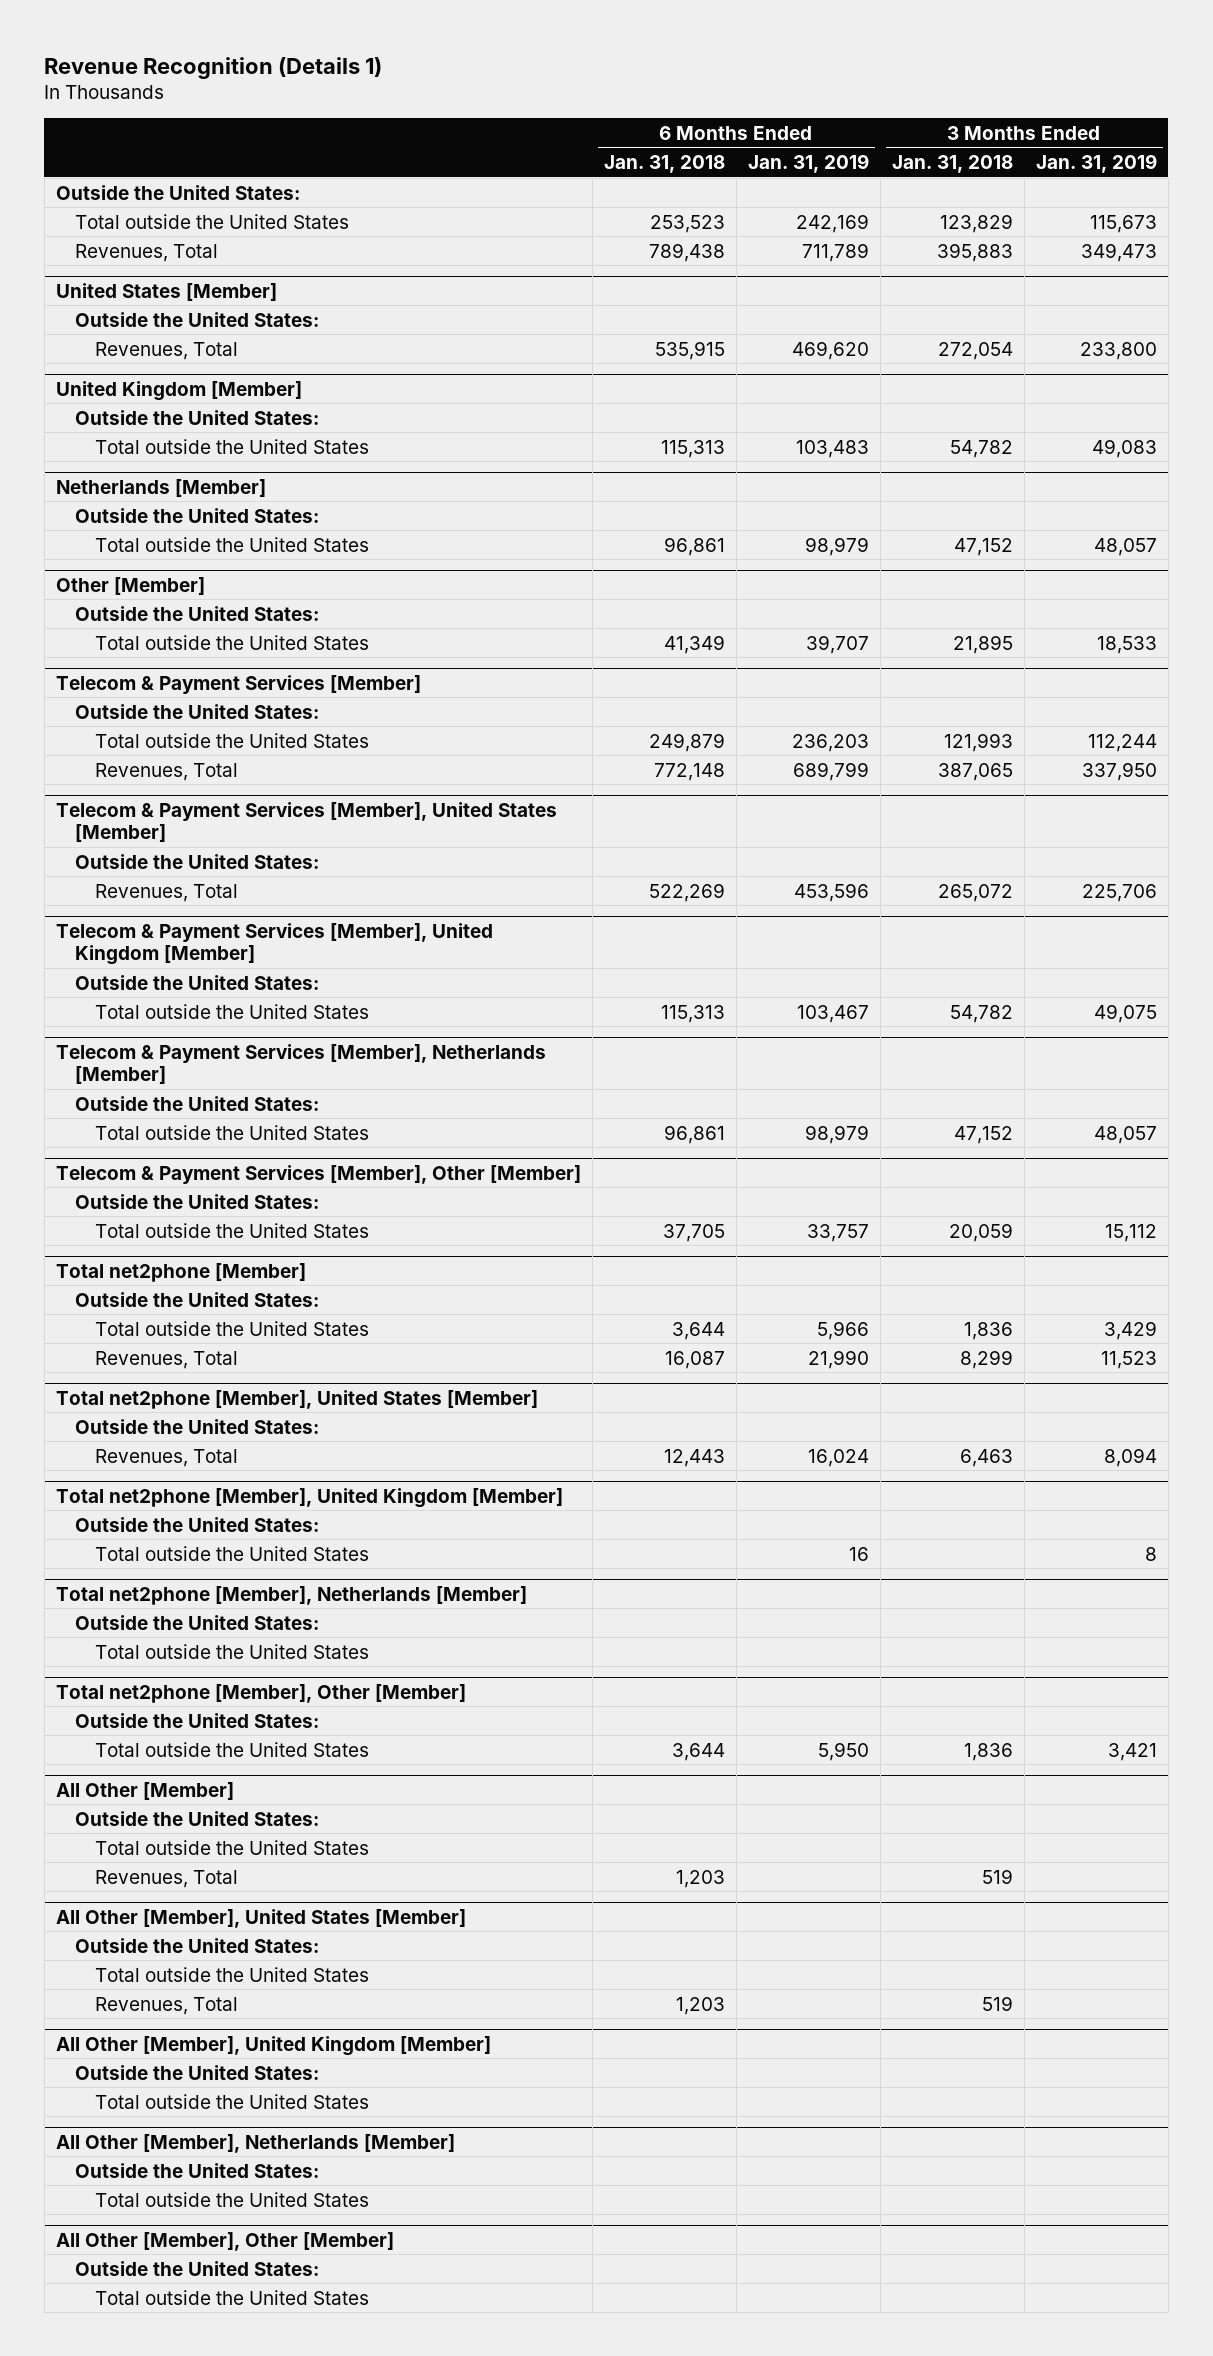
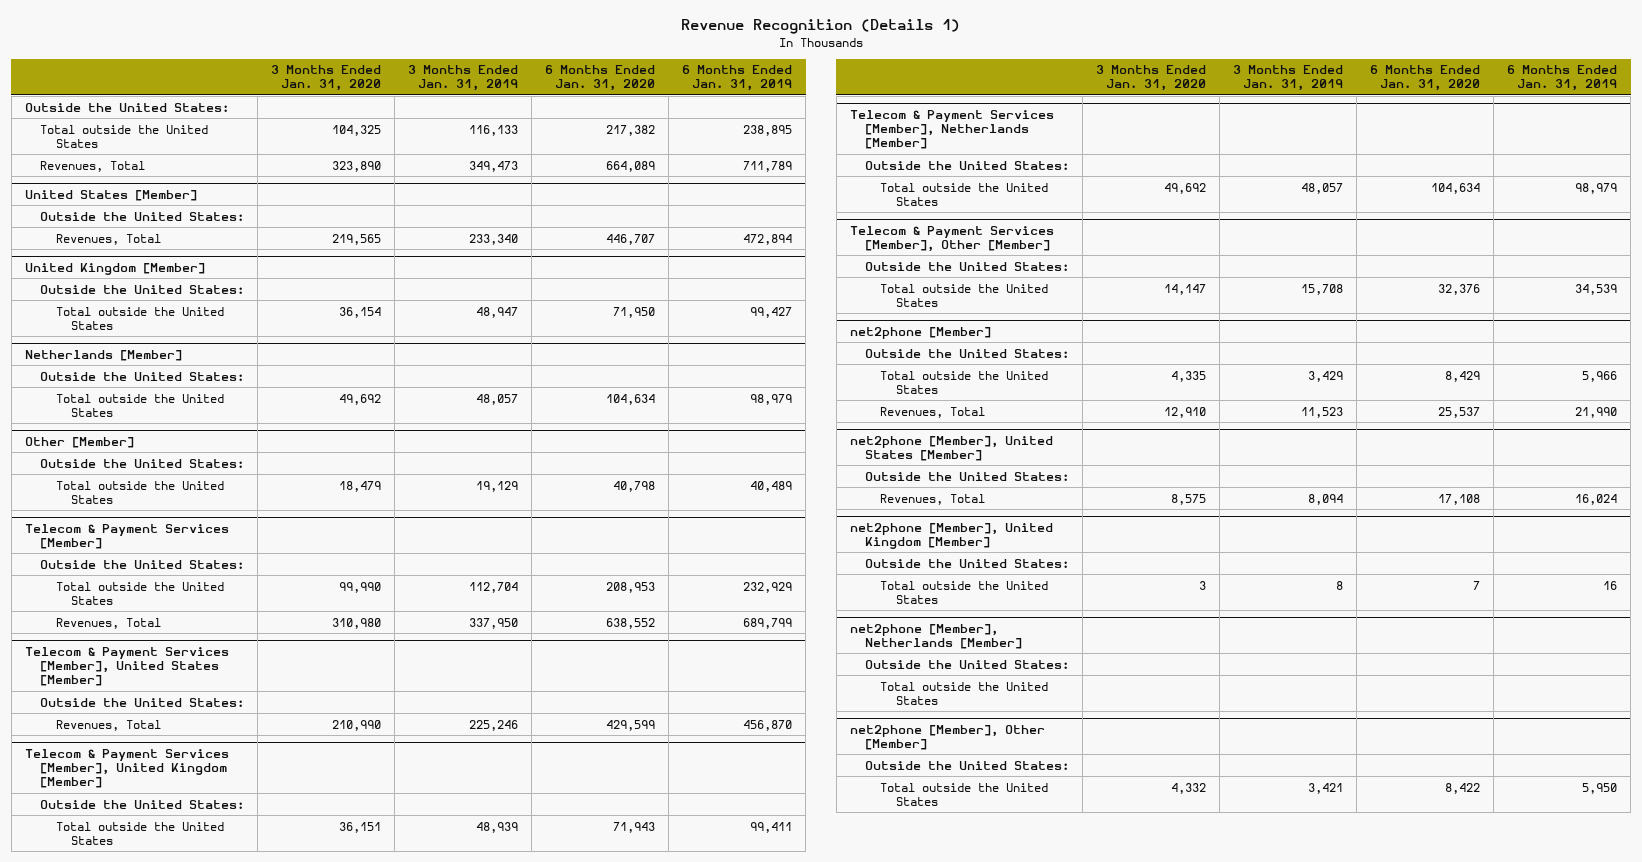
- | 6 Months Ended Jan. 31, 2018 | 6 Months Ended Jan. 31, 2019 | 3 Months Ended Jan. 31, 2018 | 3 Months Ended Jan. 31, 2019
+ | 3 Months Ended Jan. 31, 2020 | 3 Months Ended Jan. 31, 2019 | 6 Months Ended Jan. 31, 2020 | 6 Months Ended Jan. 31, 2019
- Total outside the United States | 253,523 | 242,169 | 123,829 | 115,673
+ Total outside the United States | 104,325 | 116,133 | 217,382 | 238,895
@ United States [Member]
- Revenues, Total | 535,915 | 469,620 | 272,054 | 233,800
+ Revenues, Total | 219,565 | 233,340 | 446,707 | 472,894
@ United Kingdom [Member]
- Total outside the United States | 115,313 | 103,483 | 54,782 | 49,083
+ Total outside the United States | 36,154 | 48,947 | 71,950 | 99,427
@ Other [Member]
- Total outside the United States | 41,349 | 39,707 | 21,895 | 18,533
+ Total outside the United States | 18,479 | 19,129 | 40,798 | 40,489
@ Telecom & Payment Services [Member]
- Total outside the United States | 249,879 | 236,203 | 121,993 | 112,244
+ Total outside the United States | 99,990 | 112,704 | 208,953 | 232,929
@ Telecom & Payment Services [Member], United States [Member]
- Revenues, Total | 522,269 | 453,596 | 265,072 | 225,706
+ Revenues, Total | 210,990 | 225,246 | 429,599 | 456,870
@ Telecom & Payment Services [Member], United Kingdom [Member]
- Total outside the United States | 115,313 | 103,467 | 54,782 | 49,075
+ Total outside the United States | 36,151 | 48,939 | 71,943 | 99,411
@ Telecom & Payment Services [Member], Other [Member]
- Total outside the United States | 37,705 | 33,757 | 20,059 | 15,112
- Total net2phone [Member]
@ Telecom & Payment Services [Member], Other [Member]
+ Total outside the United States | 14,147 | 15,708 | 32,376 | 34,539
+ net2phone [Member]
- Total net2phone [Member], United States [Member]
+ net2phone [Member], United States [Member]
- Total net2phone [Member], United Kingdom [Member]
+ net2phone [Member], United Kingdom [Member]
- Total net2phone [Member], Netherlands [Member]
+ net2phone [Member], Netherlands [Member]
- Total net2phone [Member], Other [Member]
+ net2phone [Member], Other [Member]
- All Other [Member]
- Outside the United States:
- Total outside the United States
- Revenues, Total | 1,203 | | 519 |
- All Other [Member], United States [Member]
- Outside the United States:
- Total outside the United States
- Revenues, Total | 1,203 | | 519 |
- All Other [Member], United Kingdom [Member]
- Outside the United States:
- Total outside the United States
- All Other [Member], Netherlands [Member]
- Outside the United States:
- Total outside the United States
- All Other [Member], Other [Member]
- Outside the United States:
- Total outside the United States

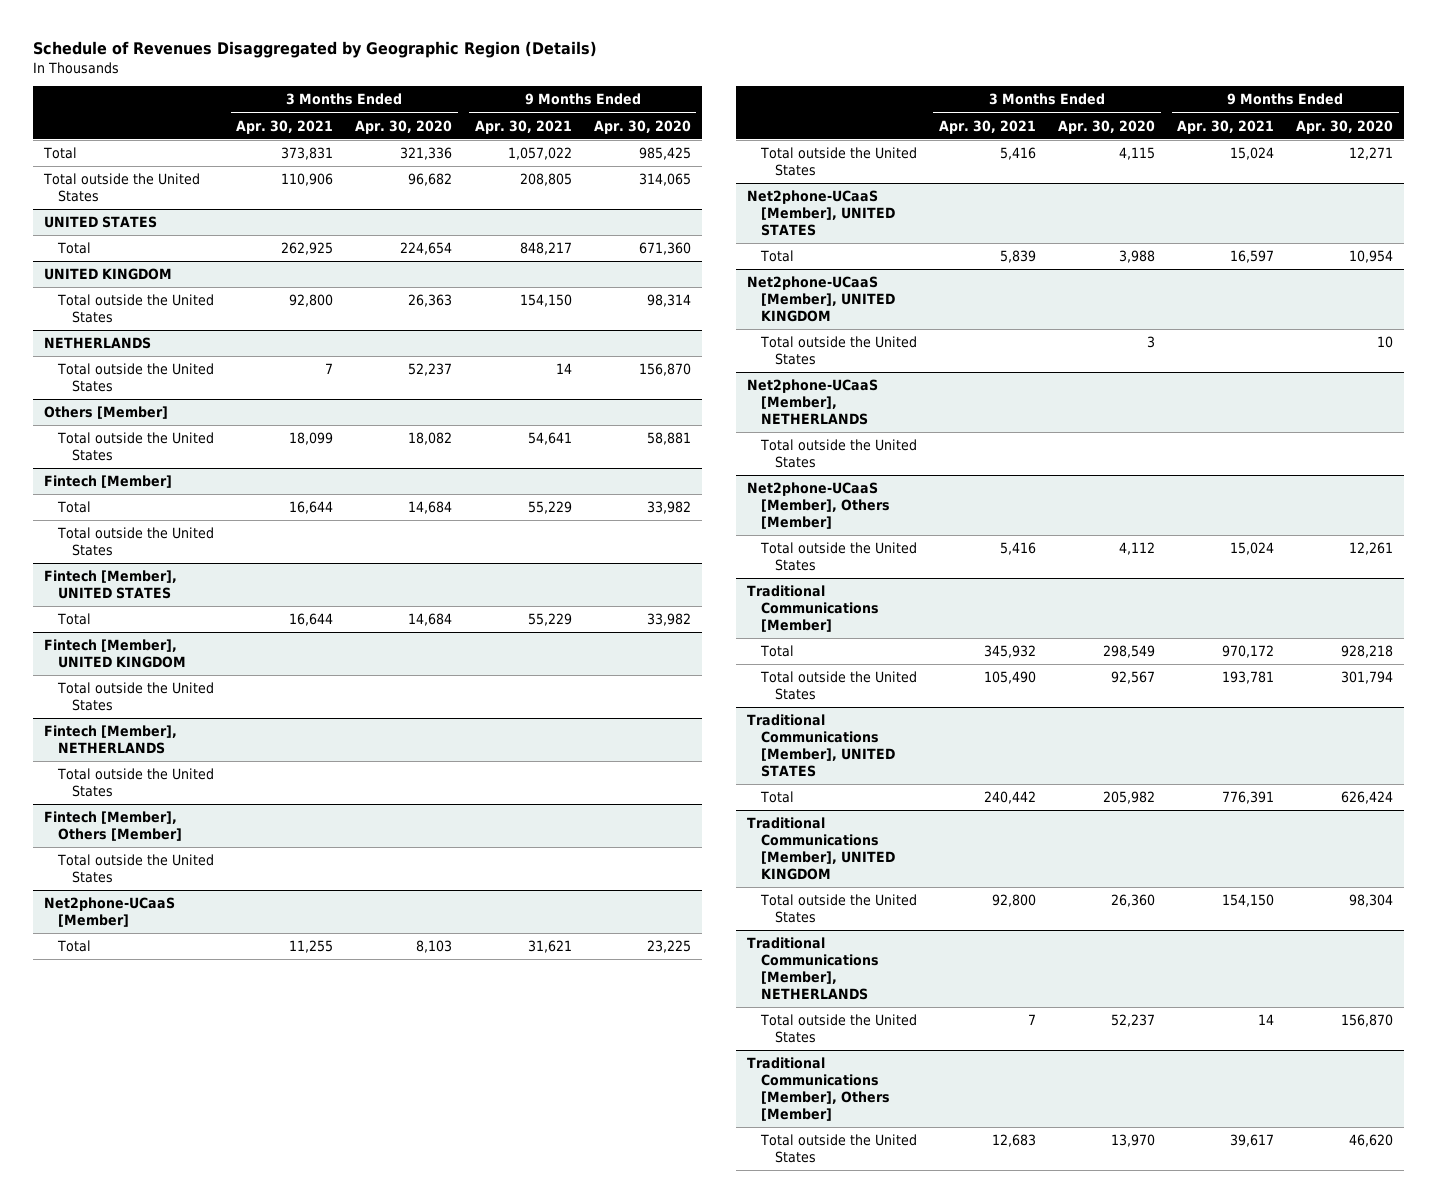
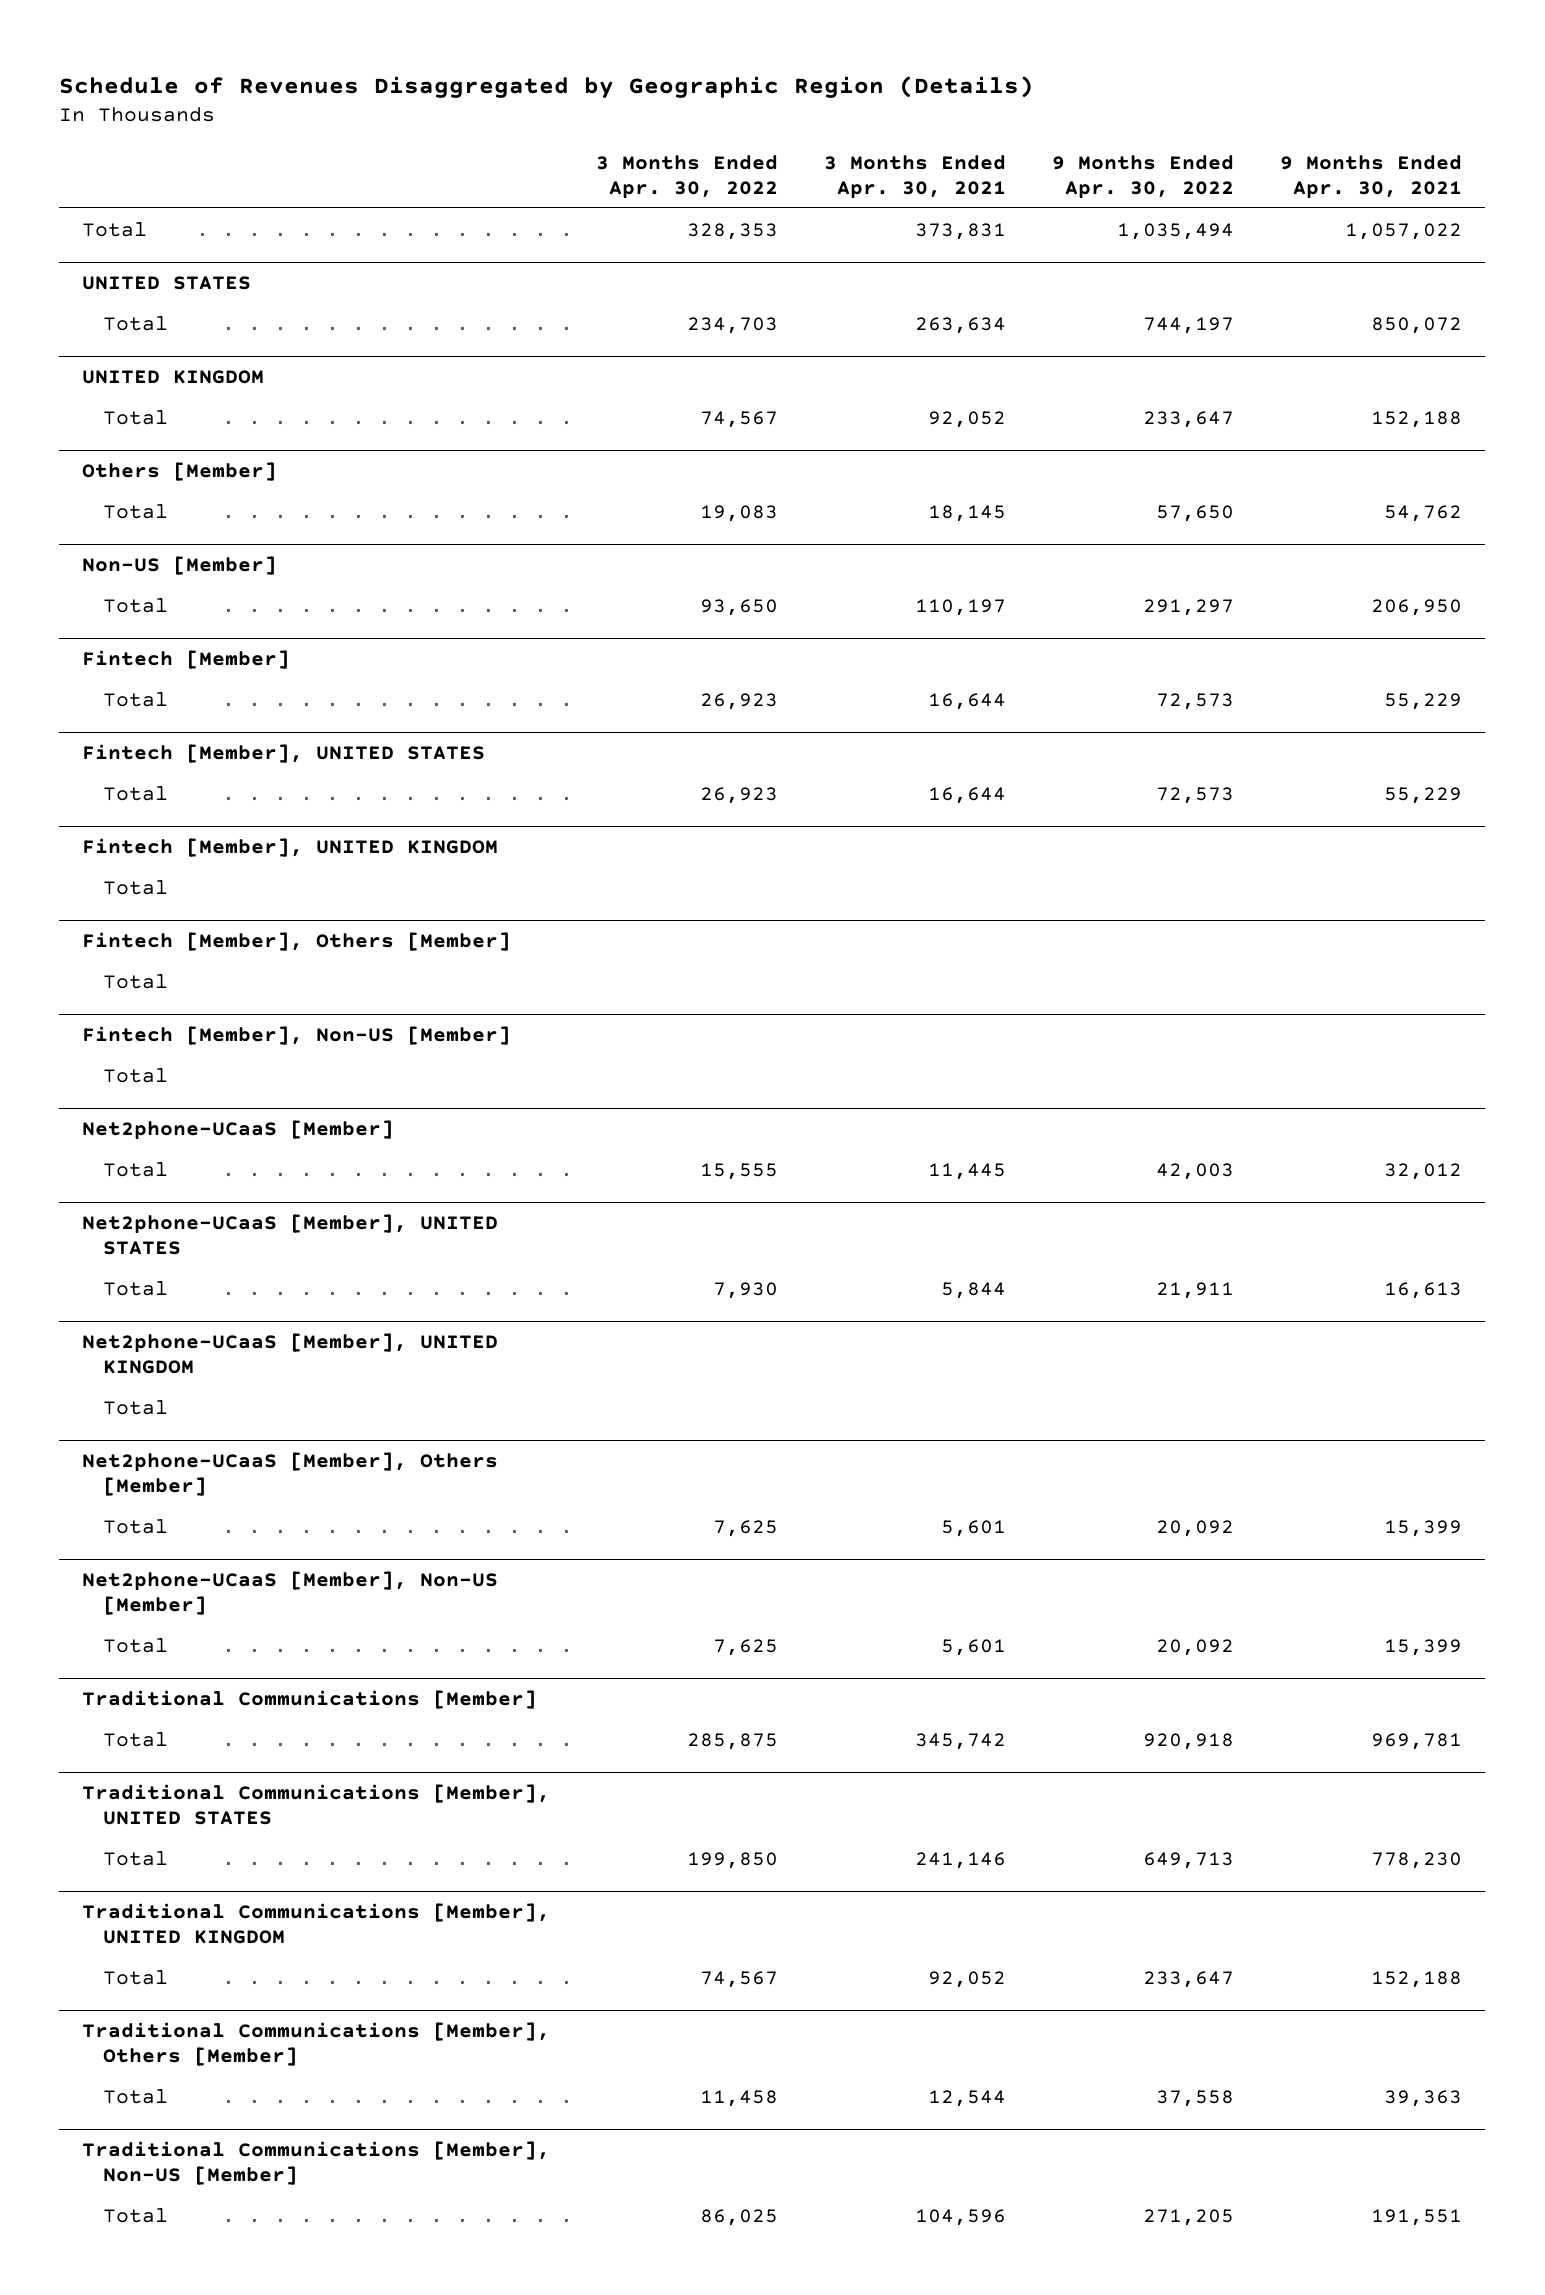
- | 3 Months Ended Apr. 30, 2021 | 3 Months Ended Apr. 30, 2020 | 9 Months Ended Apr. 30, 2021 | 9 Months Ended Apr. 30, 2020
+ | 3 Months Ended Apr. 30, 2022 | 3 Months Ended Apr. 30, 2021 | 9 Months Ended Apr. 30, 2022 | 9 Months Ended Apr. 30, 2021
- Total outside the United States | 110,906 | 96,682 | 208,805 | 314,065
@ UNITED STATES
- Total | 262,925 | 224,654 | 848,217 | 671,360
+ Total | 234,703 | 263,634 | 744,197 | 850,072
@ UNITED KINGDOM
- Total outside the United States | 92,800 | 26,363 | 154,150 | 98,314
- NETHERLANDS
- Total outside the United States | 7 | 52,237 | 14 | 156,870
@ UNITED KINGDOM
+ Total | 74,567 | 92,052 | 233,647 | 152,188
@ Others [Member]
- Total outside the United States | 18,099 | 18,082 | 54,641 | 58,881
+ Total | 19,083 | 18,145 | 57,650 | 54,762
+ Non-US [Member]
+ Total | 93,650 | 110,197 | 291,297 | 206,950
@ Fintech [Member]
- Total outside the United States
@ Fintech [Member], UNITED KINGDOM
- Total outside the United States
- Fintech [Member], NETHERLANDS
- Total outside the United States
@ Fintech [Member], UNITED KINGDOM
+ Total
@ Fintech [Member], Others [Member]
- Total outside the United States
+ Total
+ Fintech [Member], Non-US [Member]
+ Total
@ Net2phone-UCaaS [Member]
- Total | 11,255 | 8,103 | 31,621 | 23,225
- Total outside the United States | 5,416 | 4,115 | 15,024 | 12,271
+ Total | 15,555 | 11,445 | 42,003 | 32,012
@ Net2phone-UCaaS [Member], UNITED STATES
- Total | 5,839 | 3,988 | 16,597 | 10,954
+ Total | 7,930 | 5,844 | 21,911 | 16,613
@ Net2phone-UCaaS [Member], UNITED KINGDOM
- Total outside the United States | | 3 | | 10
- Net2phone-UCaaS [Member], NETHERLANDS
- Total outside the United States
@ Net2phone-UCaaS [Member], UNITED KINGDOM
+ Total
@ Net2phone-UCaaS [Member], Others [Member]
- Total outside the United States | 5,416 | 4,112 | 15,024 | 12,261
+ Total | 7,625 | 5,601 | 20,092 | 15,399
+ Net2phone-UCaaS [Member], Non-US [Member]
+ Total | 7,625 | 5,601 | 20,092 | 15,399
@ Traditional Communications [Member]
- Total | 345,932 | 298,549 | 970,172 | 928,218
- Total outside the United States | 105,490 | 92,567 | 193,781 | 301,794
+ Total | 285,875 | 345,742 | 920,918 | 969,781
@ Traditional Communications [Member], UNITED STATES
- Total | 240,442 | 205,982 | 776,391 | 626,424
+ Total | 199,850 | 241,146 | 649,713 | 778,230
@ Traditional Communications [Member], UNITED KINGDOM
- Total outside the United States | 92,800 | 26,360 | 154,150 | 98,304
- Traditional Communications [Member], NETHERLANDS
- Total outside the United States | 7 | 52,237 | 14 | 156,870
@ Traditional Communications [Member], UNITED KINGDOM
+ Total | 74,567 | 92,052 | 233,647 | 152,188
@ Traditional Communications [Member], Others [Member]
- Total outside the United States | 12,683 | 13,970 | 39,617 | 46,620
+ Total | 11,458 | 12,544 | 37,558 | 39,363
+ Traditional Communications [Member], Non-US [Member]
+ Total | 86,025 | 104,596 | 271,205 | 191,551

